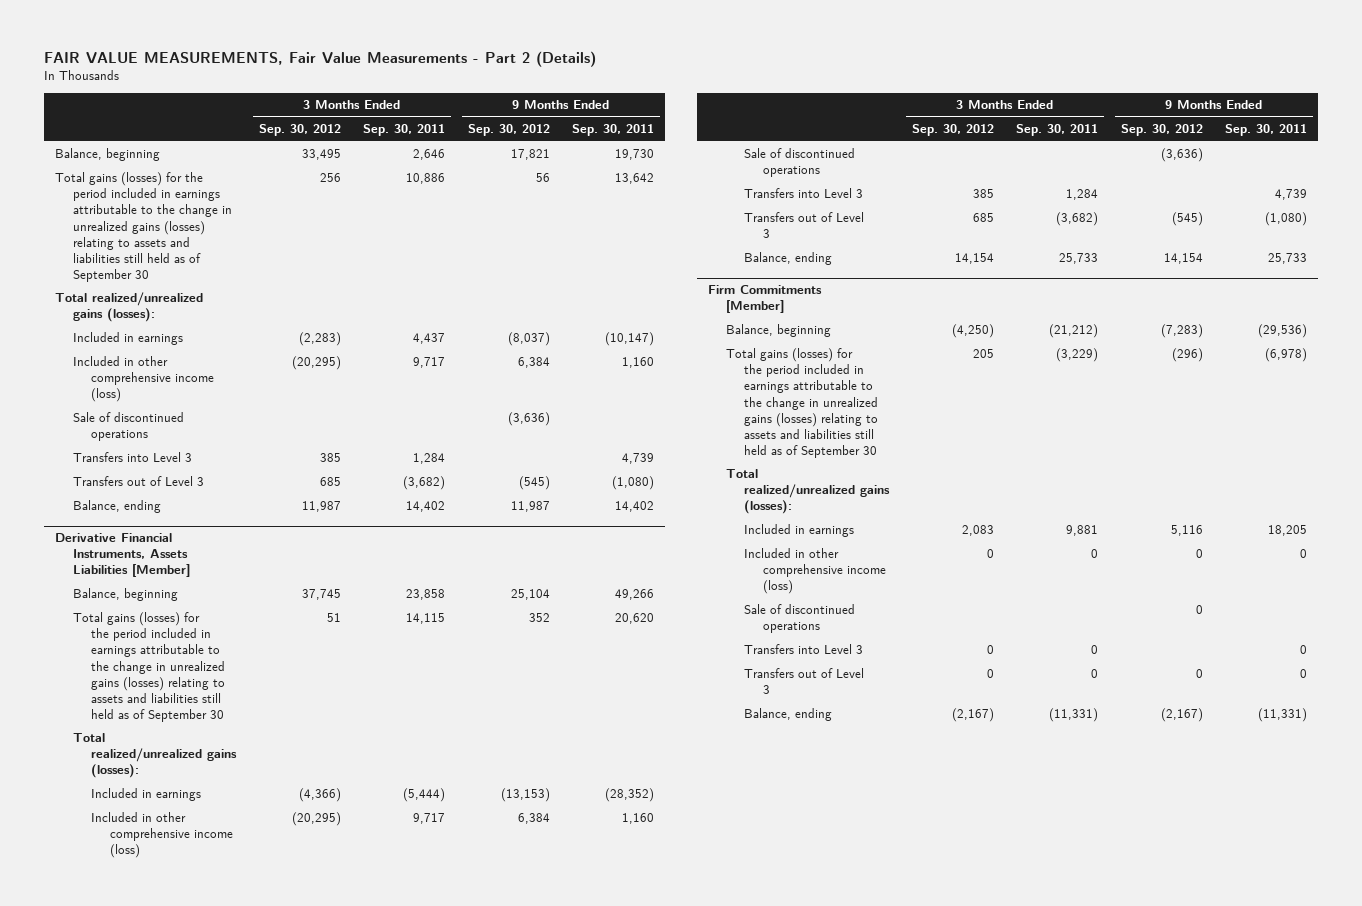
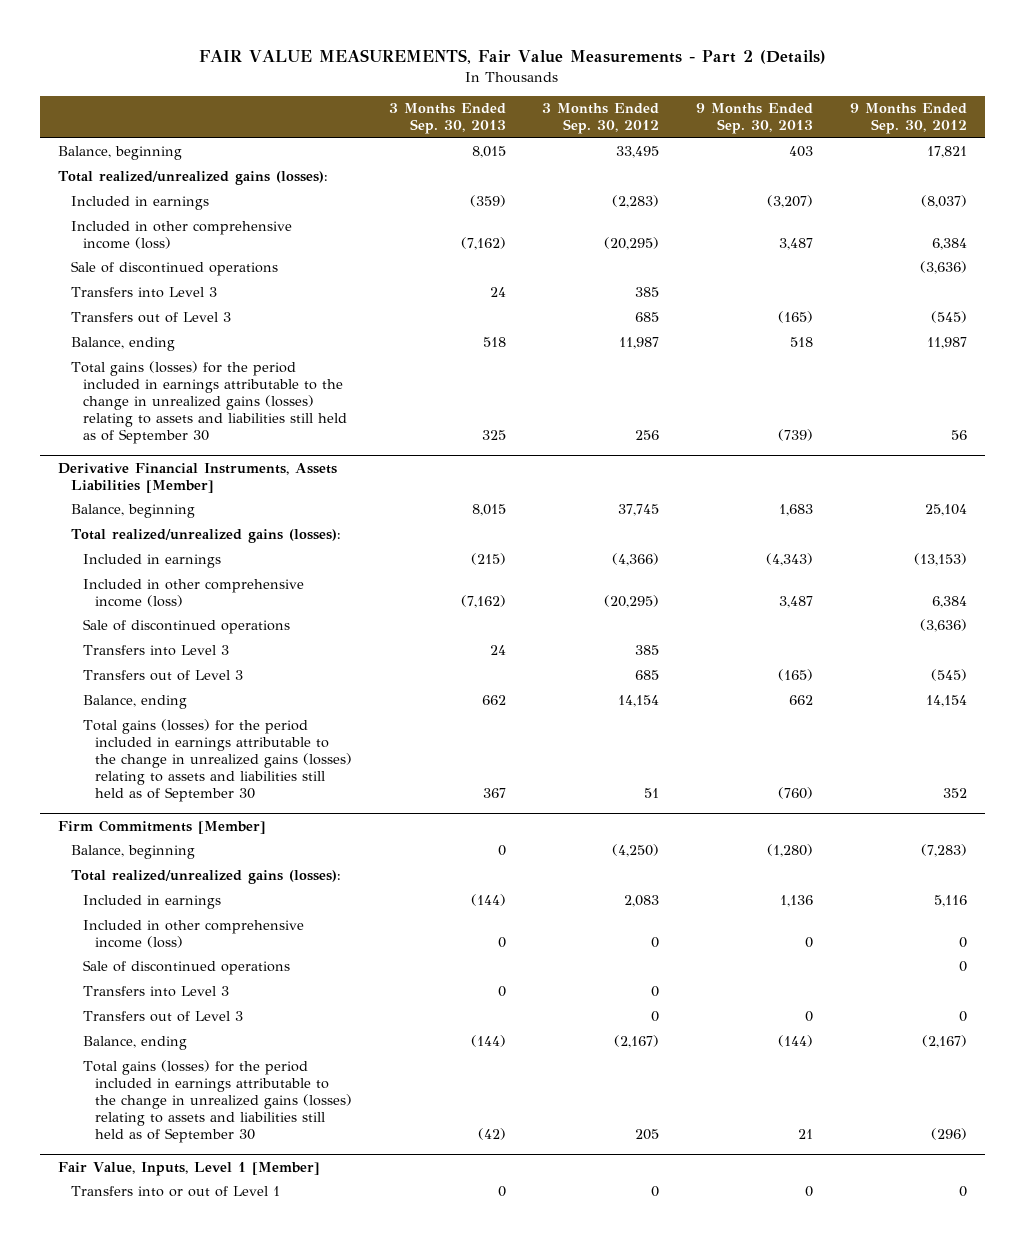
- | 3 Months Ended Sep. 30, 2012 | 3 Months Ended Sep. 30, 2011 | 9 Months Ended Sep. 30, 2012 | 9 Months Ended Sep. 30, 2011
+ | 3 Months Ended Sep. 30, 2013 | 3 Months Ended Sep. 30, 2012 | 9 Months Ended Sep. 30, 2013 | 9 Months Ended Sep. 30, 2012
moved down: Total gains (losses) for the period included in earnings attributable to the change in unrealized gains (losses) relating to assets and liabilities still held as of September 30 | 325 | 256 | (739) | 56
@ Derivative Financial Instruments, Assets Liabilities [Member]
moved down: Total gains (losses) for the period included in earnings attributable to the change in unrealized gains (losses) relating to assets and liabilities still held as of September 30 | 367 | 51 | (760) | 352
@ Firm Commitments [Member]
moved down: Total gains (losses) for the period included in earnings attributable to the change in unrealized gains (losses) relating to assets and liabilities still held as of September 30 | (42) | 205 | 21 | (296)
+ Fair Value, Inputs, Level 1 [Member]
+ Transfers into or out of Level 1 | 0 | 0 | 0 | 0

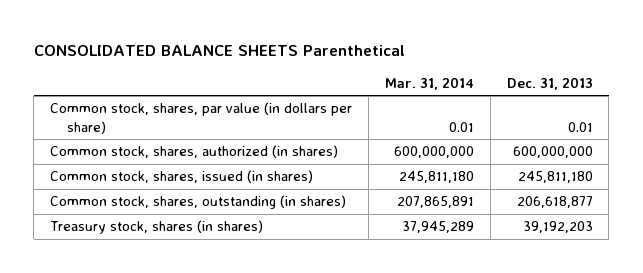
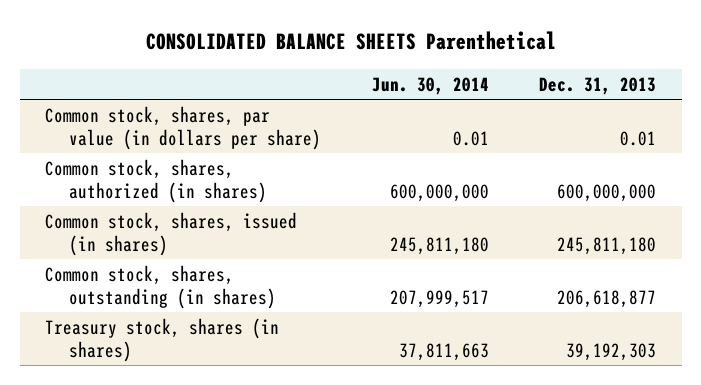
- | Mar. 31, 2014 | Dec. 31, 2013
+ | Jun. 30, 2014 | Dec. 31, 2013
- Treasury stock, shares (in shares) | 37,945,289 | 39,192,203
+ Treasury stock, shares (in shares) | 37,811,663 | 39,192,303

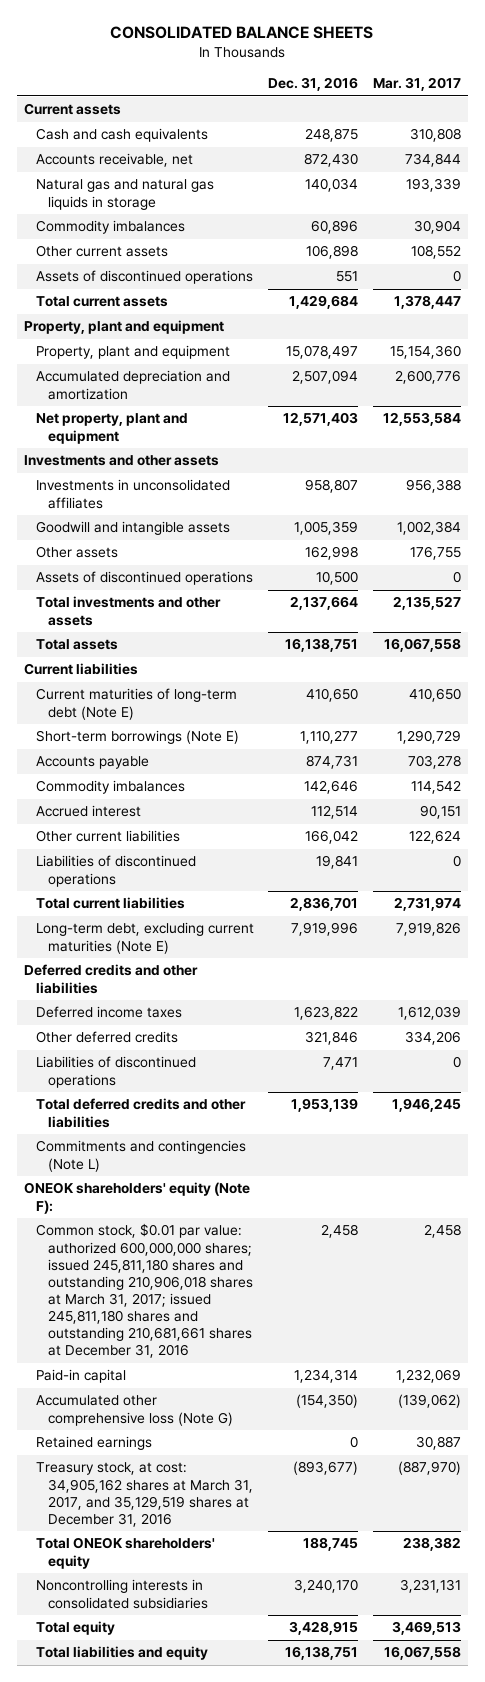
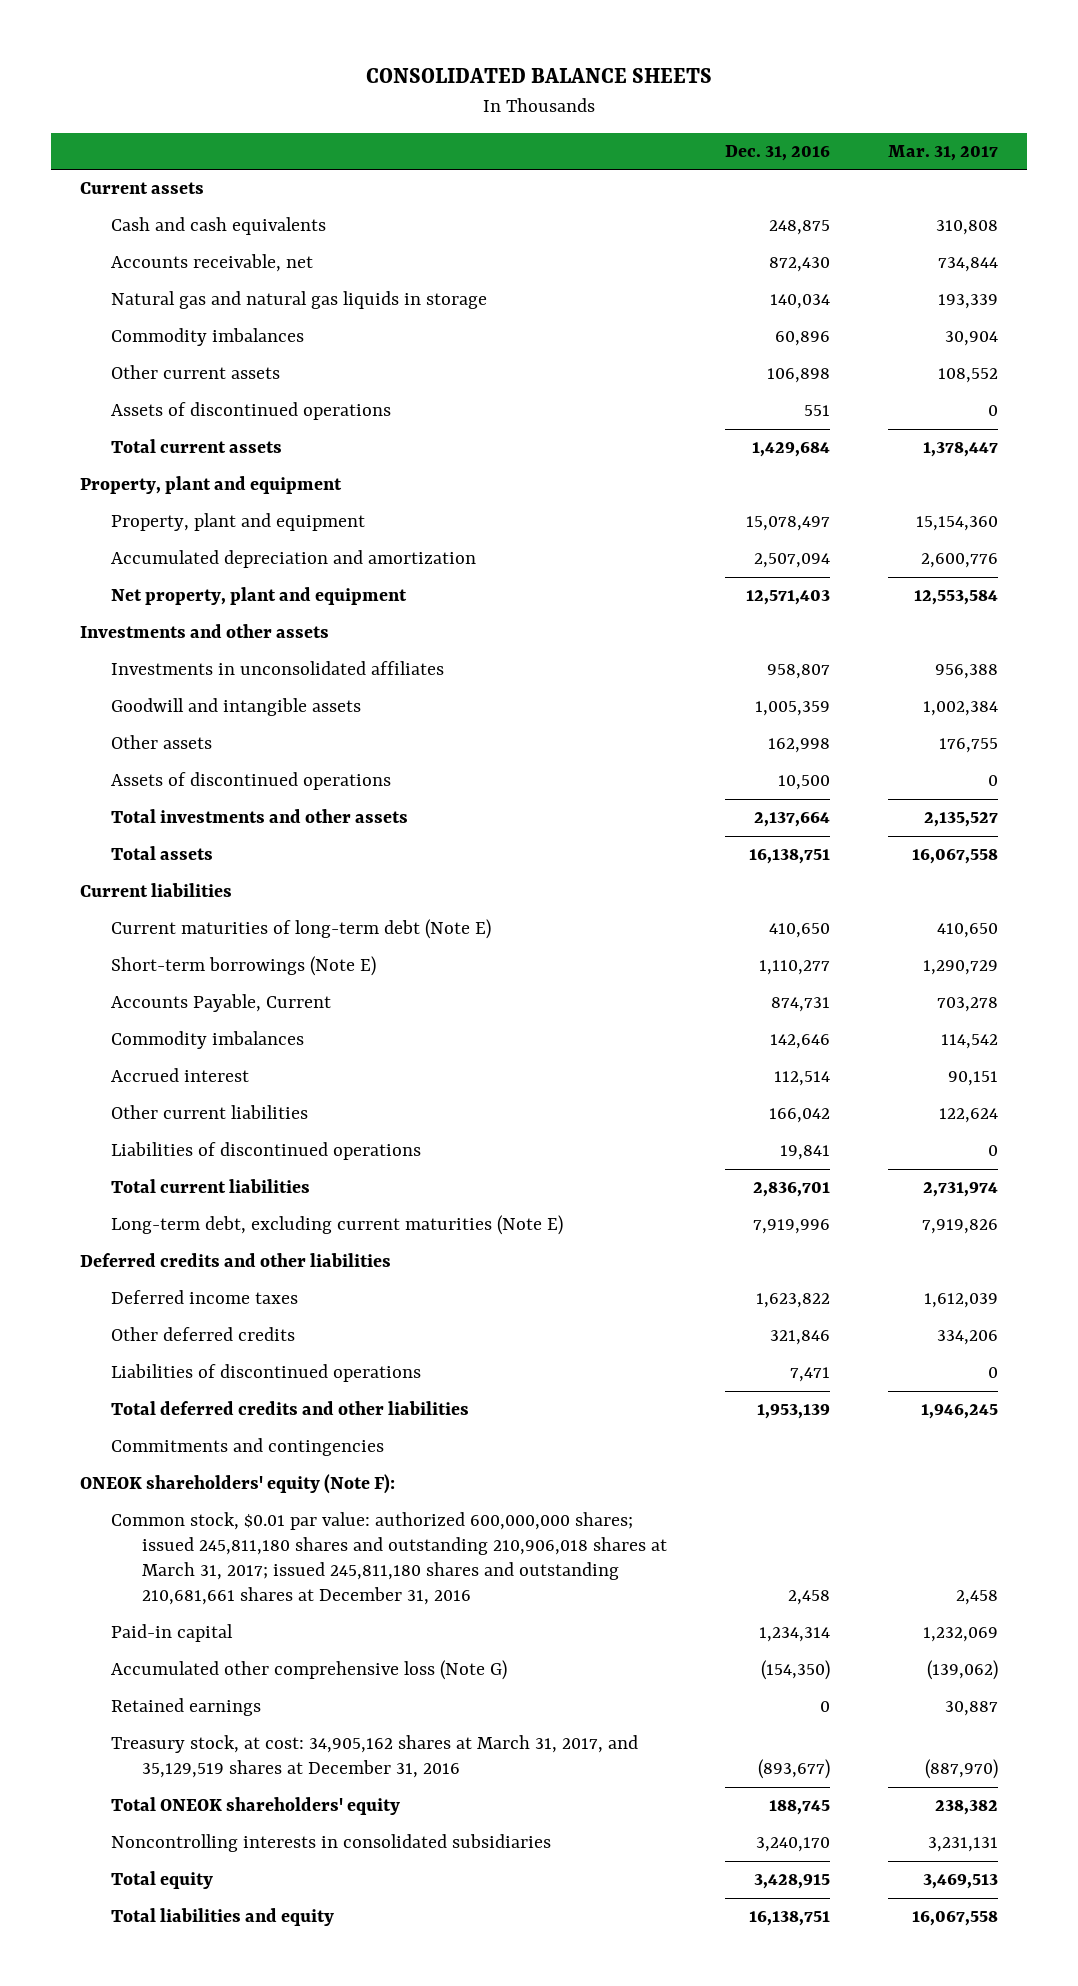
- Accounts payable | 874,731 | 703,278
+ Accounts Payable, Current | 874,731 | 703,278
- Commitments and contingencies (Note L)
+ Commitments and contingencies

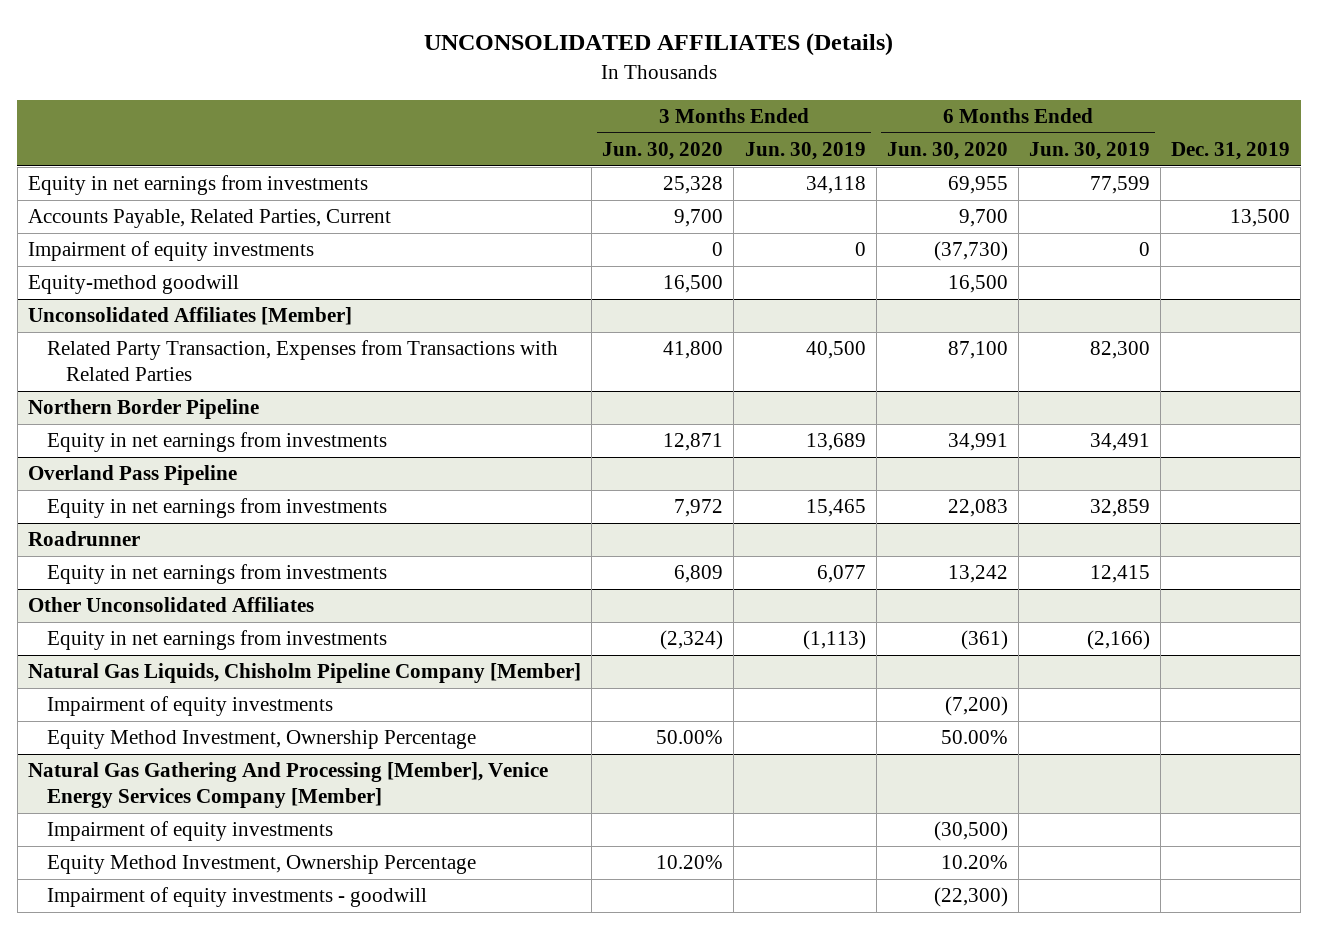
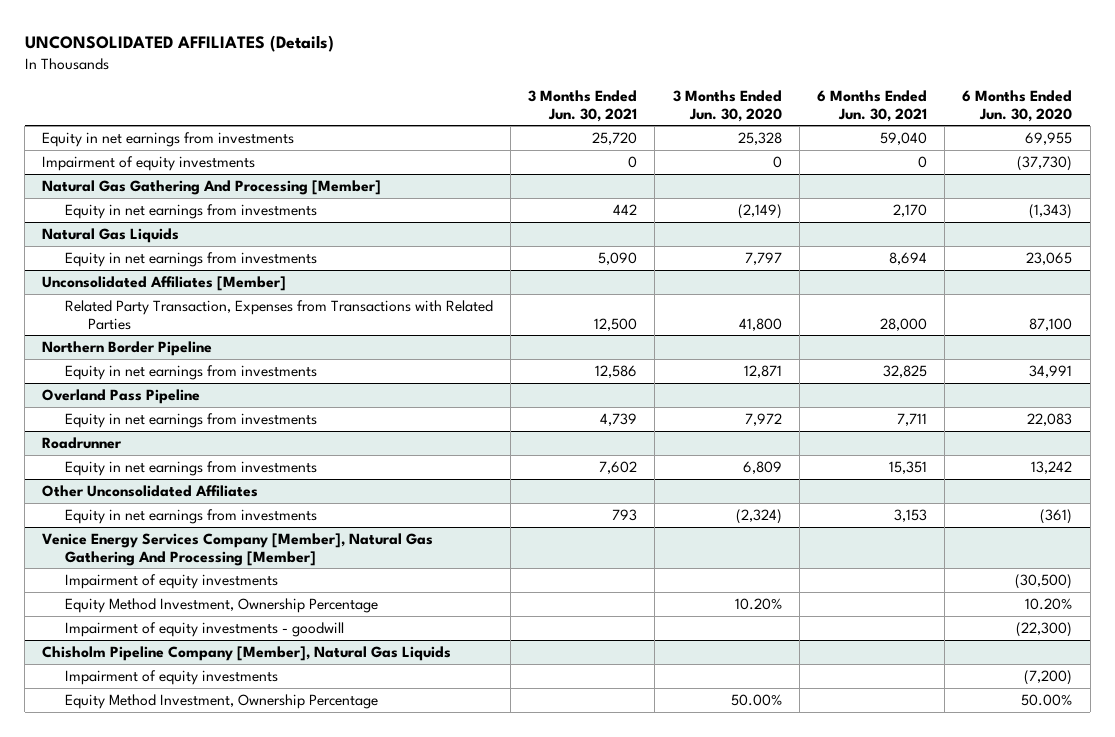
- | 3 Months Ended Jun. 30, 2020 | 3 Months Ended Jun. 30, 2019 | 6 Months Ended Jun. 30, 2020 | 6 Months Ended Jun. 30, 2019 | Dec. 31, 2019
+ | 3 Months Ended Jun. 30, 2021 | 3 Months Ended Jun. 30, 2020 | 6 Months Ended Jun. 30, 2021 | 6 Months Ended Jun. 30, 2020
- Accounts Payable, Related Parties, Current | 9,700 | | 9,700 | | 13,500
- Equity-method goodwill | 16,500 | | 16,500 | |
+ Natural Gas Gathering And Processing [Member]
+ Equity in net earnings from investments | 442 | (2,149) | 2,170 | (1,343)
+ Natural Gas Liquids
+ Equity in net earnings from investments | 5,090 | 7,797 | 8,694 | 23,065
- Natural Gas Liquids, Chisholm Pipeline Company [Member]
- Impairment of equity investments | | | (7,200) | |
- Equity Method Investment, Ownership Percentage | 50.00% | | 50.00% | |
- Natural Gas Gathering And Processing [Member], Venice Energy Services Company [Member]
+ Venice Energy Services Company [Member], Natural Gas Gathering And Processing [Member]
+ Chisholm Pipeline Company [Member], Natural Gas Liquids
+ Impairment of equity investments | | | | (7,200)
+ Equity Method Investment, Ownership Percentage | | 50.00% | | 50.00%

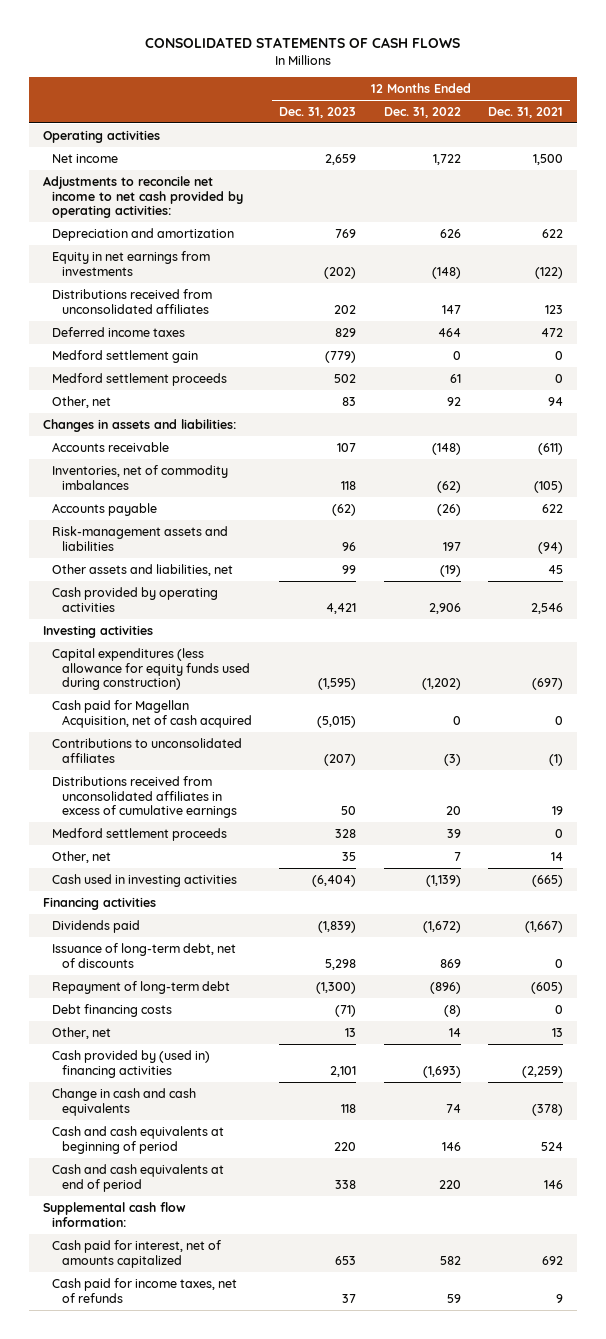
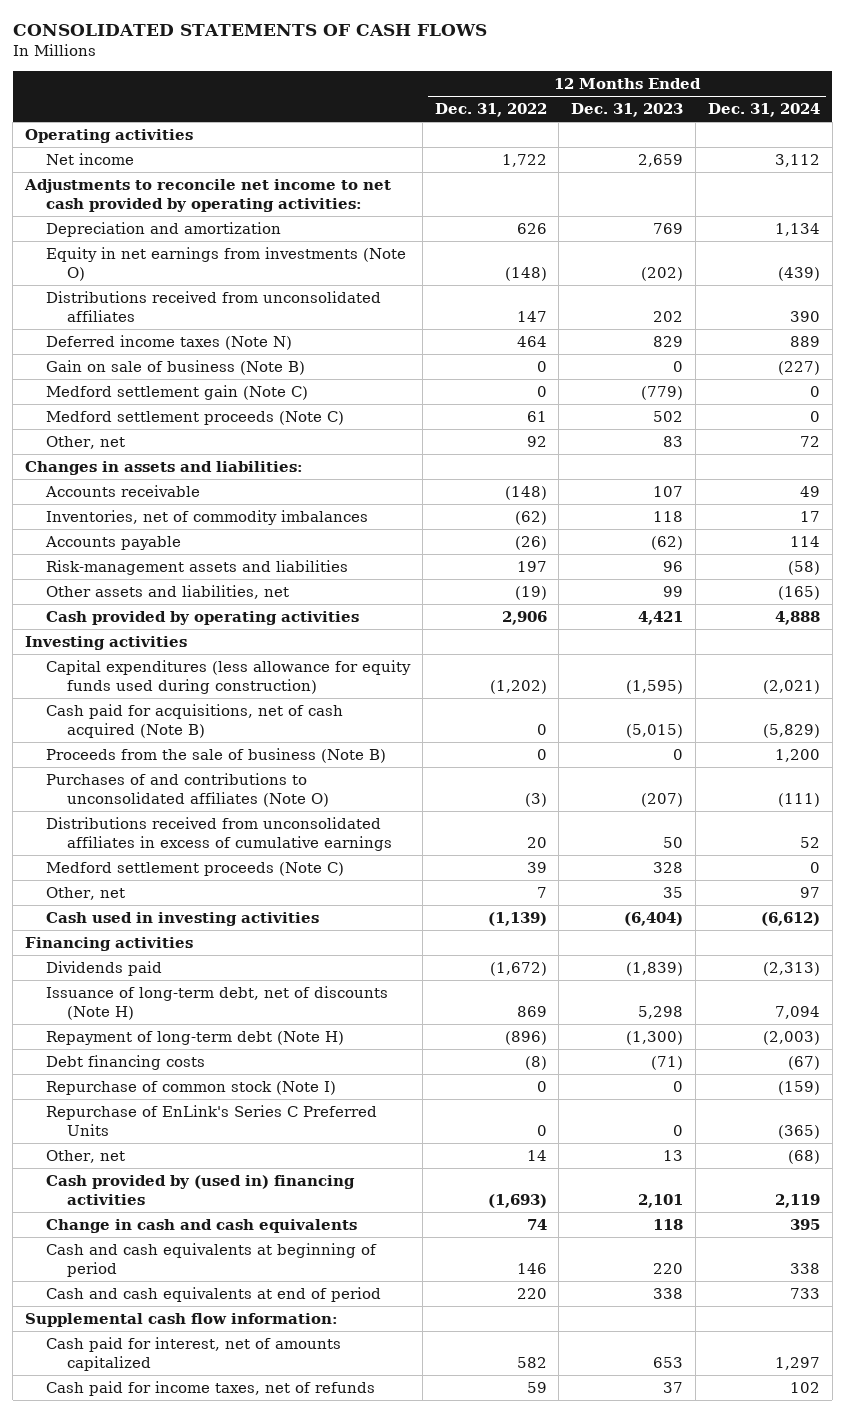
- | 12 Months Ended Dec. 31, 2023 | 12 Months Ended Dec. 31, 2022 | 12 Months Ended Dec. 31, 2021
+ | 12 Months Ended Dec. 31, 2022 | 12 Months Ended Dec. 31, 2023 | 12 Months Ended Dec. 31, 2024
- Equity in net earnings from investments | (202) | (148) | (122)
+ Equity in net earnings from investments (Note O) | (148) | (202) | (439)
- Deferred income taxes | 829 | 464 | 472
- Medford settlement gain | (779) | 0 | 0
- Medford settlement proceeds | 502 | 61 | 0
+ Deferred income taxes (Note N) | 464 | 829 | 889
+ Gain on sale of business (Note B) | 0 | 0 | (227)
+ Medford settlement gain (Note C) | 0 | (779) | 0
+ Medford settlement proceeds (Note C) | 61 | 502 | 0
- Cash paid for Magellan Acquisition, net of cash acquired | (5,015) | 0 | 0
- Contributions to unconsolidated affiliates | (207) | (3) | (1)
+ Cash paid for acquisitions, net of cash acquired (Note B) | 0 | (5,015) | (5,829)
+ Proceeds from the sale of business (Note B) | 0 | 0 | 1,200
+ Purchases of and contributions to unconsolidated affiliates (Note O) | (3) | (207) | (111)
- Medford settlement proceeds | 328 | 39 | 0
+ Medford settlement proceeds (Note C) | 39 | 328 | 0
- Issuance of long-term debt, net of discounts | 5,298 | 869 | 0
- Repayment of long-term debt | (1,300) | (896) | (605)
+ Issuance of long-term debt, net of discounts (Note H) | 869 | 5,298 | 7,094
+ Repayment of long-term debt (Note H) | (896) | (1,300) | (2,003)
+ Repurchase of common stock (Note I) | 0 | 0 | (159)
+ Repurchase of EnLink's Series C Preferred Units | 0 | 0 | (365)

